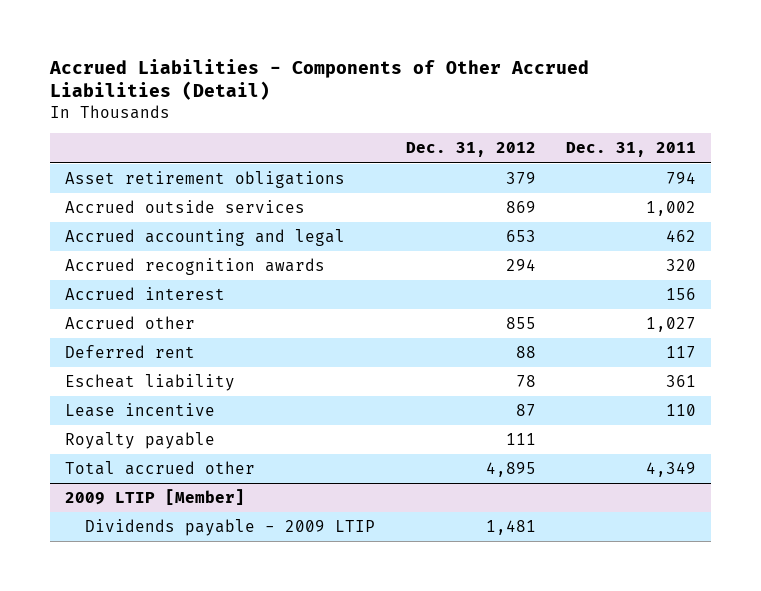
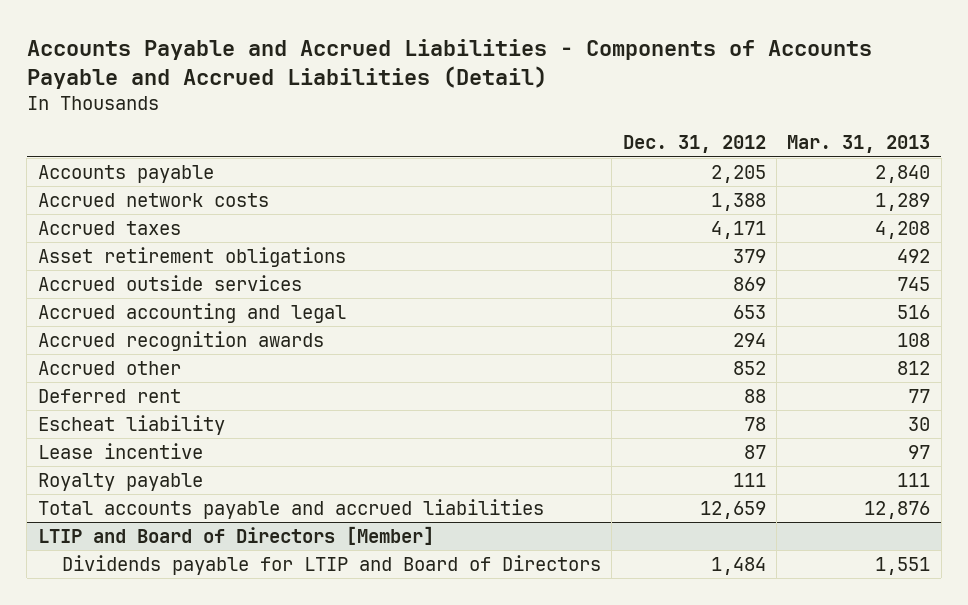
- Accrued Liabilities - Components of Other Accrued Liabilities (Detail)
+ Accounts Payable and Accrued Liabilities - Components of Accounts Payable and Accrued Liabilities (Detail)
- | Dec. 31, 2012 | Dec. 31, 2011
+ | Dec. 31, 2012 | Mar. 31, 2013
+ Accounts payable | 2,205 | 2,840
+ Accrued network costs | 1,388 | 1,289
+ Accrued taxes | 4,171 | 4,208
- Accrued interest | | 156
- Accrued other | 855 | 1,027
+ Accrued other | 852 | 812
- Total accrued other | 4,895 | 4,349
- 2009 LTIP [Member]
- Dividends payable - 2009 LTIP | 1,481 |
+ Total accounts payable and accrued liabilities | 12,659 | 12,876
+ LTIP and Board of Directors [Member]
+ Dividends payable for LTIP and Board of Directors | 1,484 | 1,551

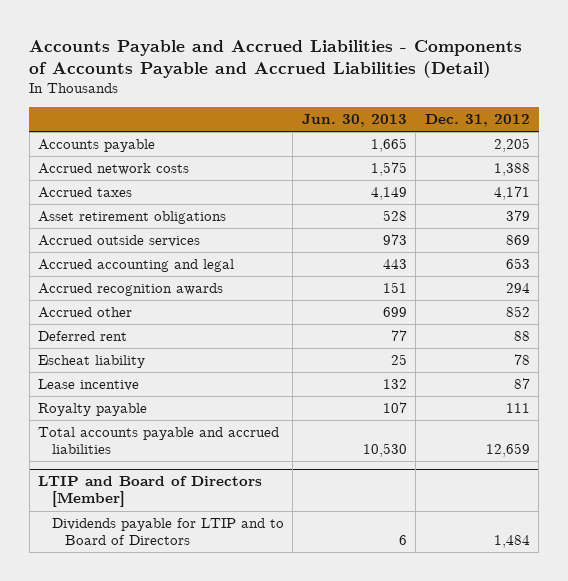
- | Dec. 31, 2012 | Mar. 31, 2013
+ | Jun. 30, 2013 | Dec. 31, 2012
@ LTIP and Board of Directors [Member]
- Dividends payable for LTIP and Board of Directors | 1,484 | 1,551
+ Dividends payable for LTIP and to Board of Directors | 6 | 1,484

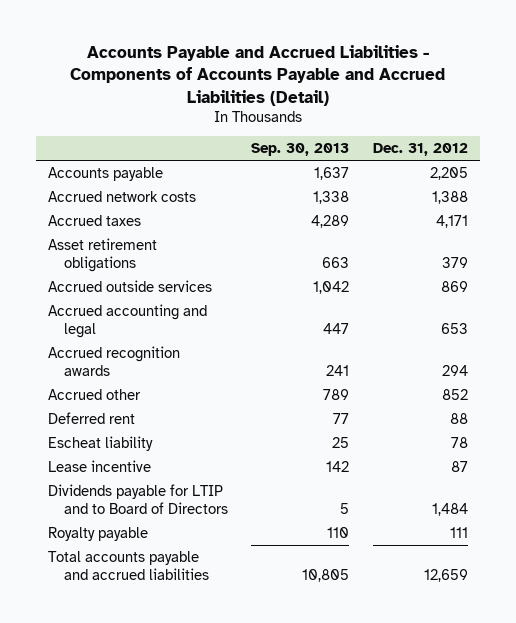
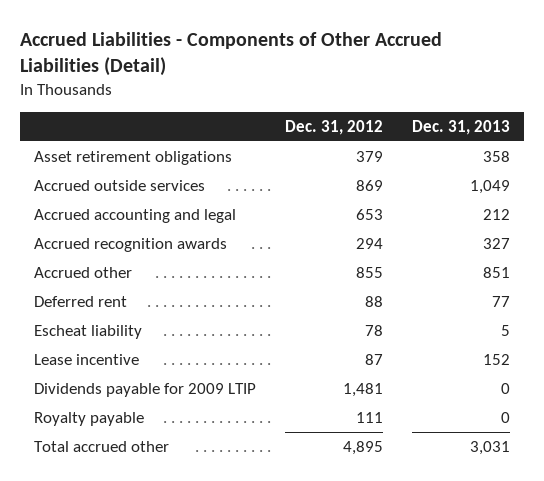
- Accounts Payable and Accrued Liabilities - Components of Accounts Payable and Accrued Liabilities (Detail)
+ Accrued Liabilities - Components of Other Accrued Liabilities (Detail)
- | Sep. 30, 2013 | Dec. 31, 2012
+ | Dec. 31, 2012 | Dec. 31, 2013
- Accounts payable | 1,637 | 2,205
- Accrued network costs | 1,338 | 1,388
- Accrued taxes | 4,289 | 4,171
- Accrued other | 789 | 852
+ Accrued other | 855 | 851
- Dividends payable for LTIP and to Board of Directors | 5 | 1,484
+ Dividends payable for 2009 LTIP | 1,481 | 0
- Total accounts payable and accrued liabilities | 10,805 | 12,659
+ Total accrued other | 4,895 | 3,031

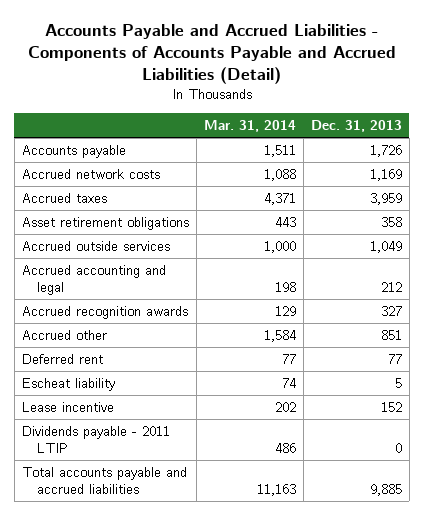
- Accrued Liabilities - Components of Other Accrued Liabilities (Detail)
+ Accounts Payable and Accrued Liabilities - Components of Accounts Payable and Accrued Liabilities (Detail)
- | Dec. 31, 2012 | Dec. 31, 2013
+ | Mar. 31, 2014 | Dec. 31, 2013
+ Accounts payable | 1,511 | 1,726
+ Accrued network costs | 1,088 | 1,169
+ Accrued taxes | 4,371 | 3,959
- Dividends payable for 2009 LTIP | 1,481 | 0
- Royalty payable | 111 | 0
- Total accrued other | 4,895 | 3,031
+ Dividends payable - 2011 LTIP | 486 | 0
+ Total accounts payable and accrued liabilities | 11,163 | 9,885

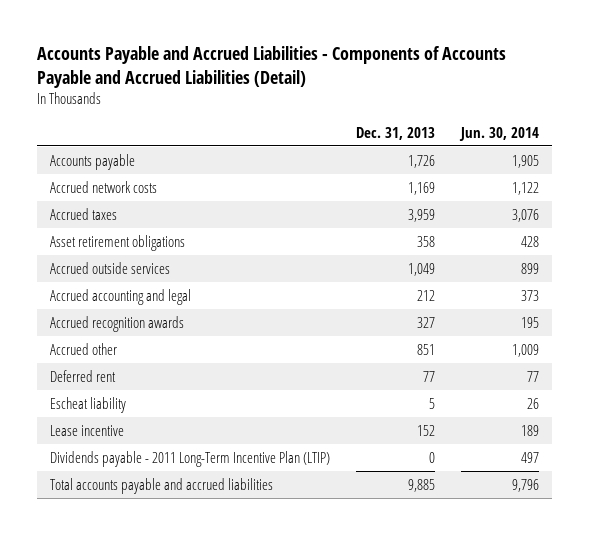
- | Mar. 31, 2014 | Dec. 31, 2013
+ | Dec. 31, 2013 | Jun. 30, 2014
- Dividends payable - 2011 LTIP | 486 | 0
+ Dividends payable - 2011 Long-Term Incentive Plan (LTIP) | 0 | 497

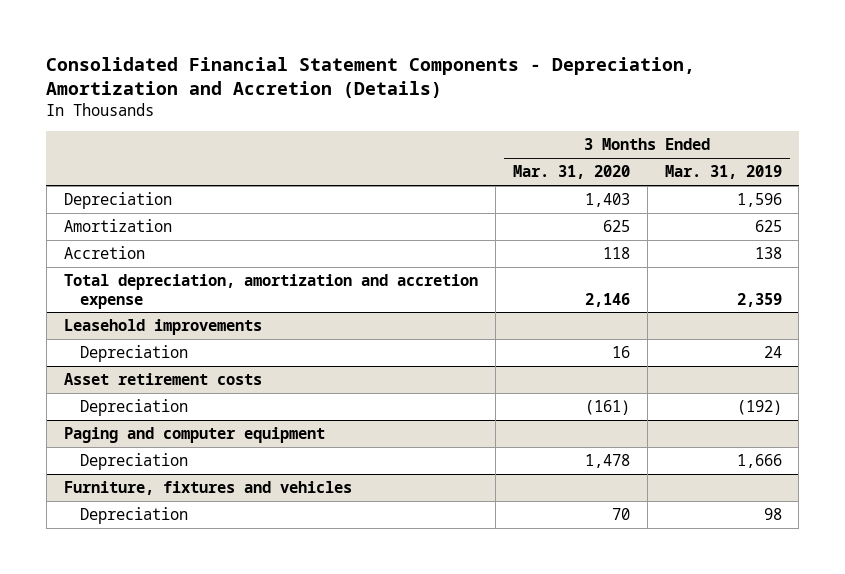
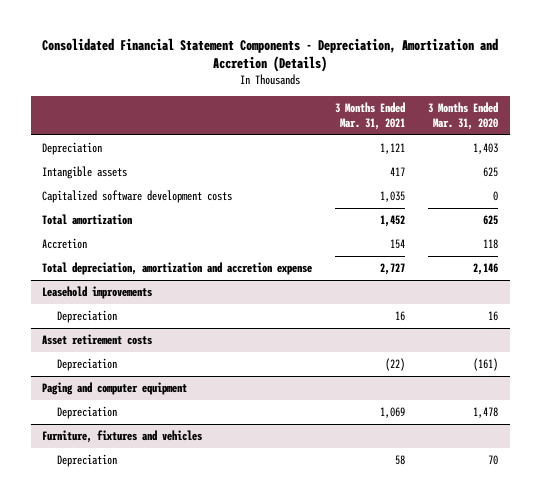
- | 3 Months Ended Mar. 31, 2020 | 3 Months Ended Mar. 31, 2019
+ | 3 Months Ended Mar. 31, 2021 | 3 Months Ended Mar. 31, 2020
- Amortization | 625 | 625
+ Intangible assets | 417 | 625
+ Capitalized software development costs | 1,035 | 0
+ Total amortization | 1,452 | 625

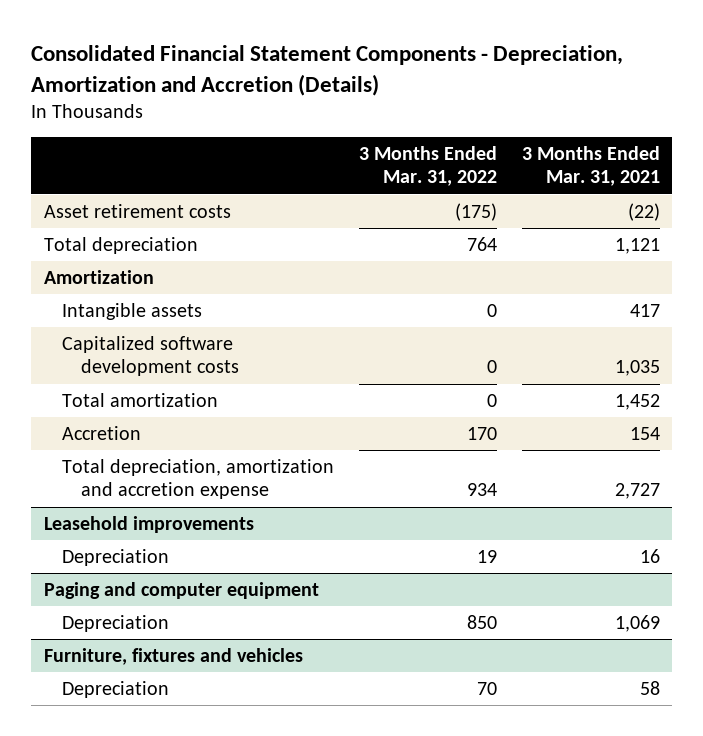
- | 3 Months Ended Mar. 31, 2021 | 3 Months Ended Mar. 31, 2020
+ | 3 Months Ended Mar. 31, 2022 | 3 Months Ended Mar. 31, 2021
- Depreciation | 1,121 | 1,403
+ Asset retirement costs | (175) | (22)
+ Total depreciation | 764 | 1,121
+ Amortization
- Asset retirement costs
- Depreciation | (22) | (161)

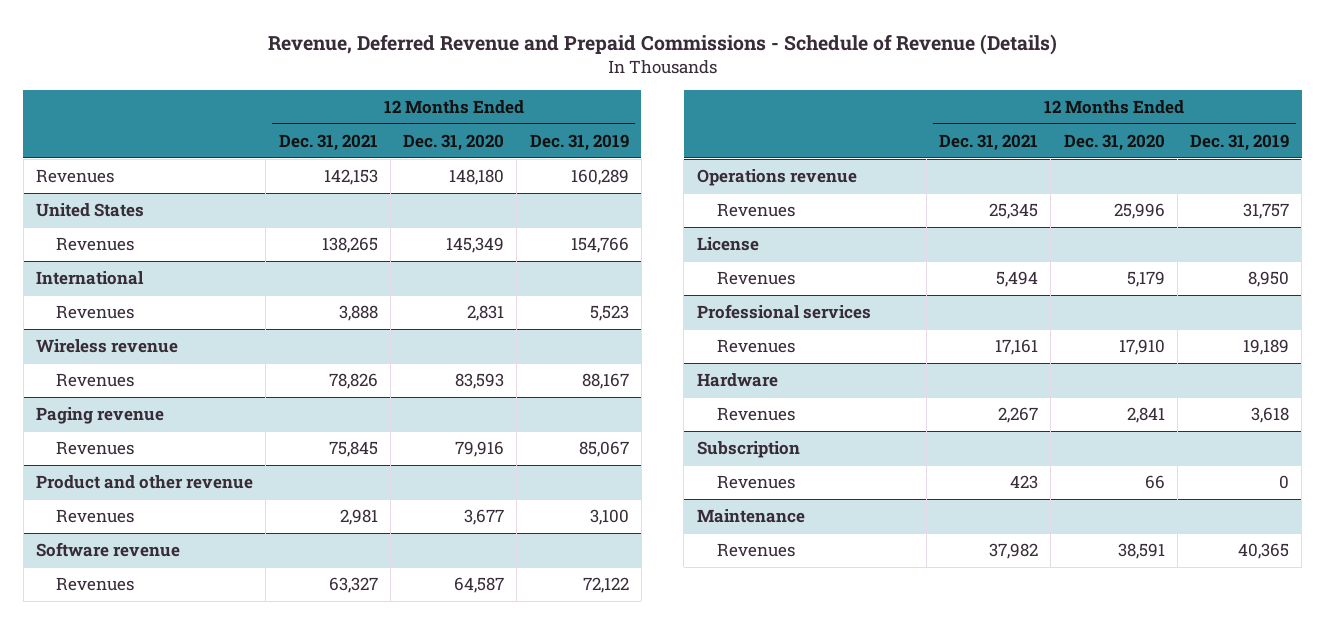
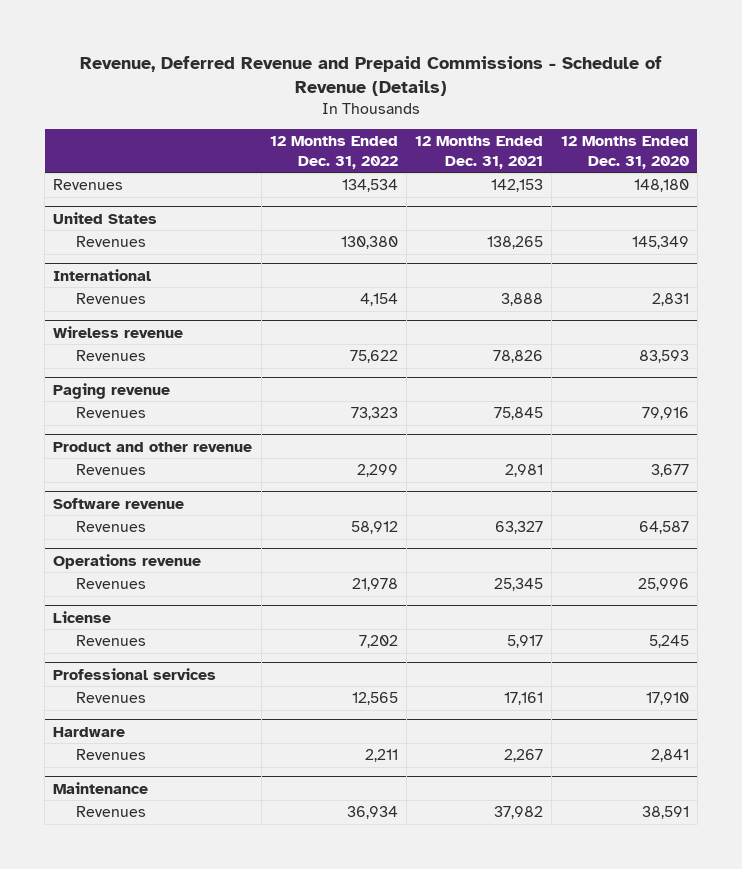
- | 12 Months Ended Dec. 31, 2021 | 12 Months Ended Dec. 31, 2020 | 12 Months Ended Dec. 31, 2019
+ | 12 Months Ended Dec. 31, 2022 | 12 Months Ended Dec. 31, 2021 | 12 Months Ended Dec. 31, 2020
@ License
- Revenues | 5,494 | 5,179 | 8,950
+ Revenues | 7,202 | 5,917 | 5,245
- Subscription
- Revenues | 423 | 66 | 0

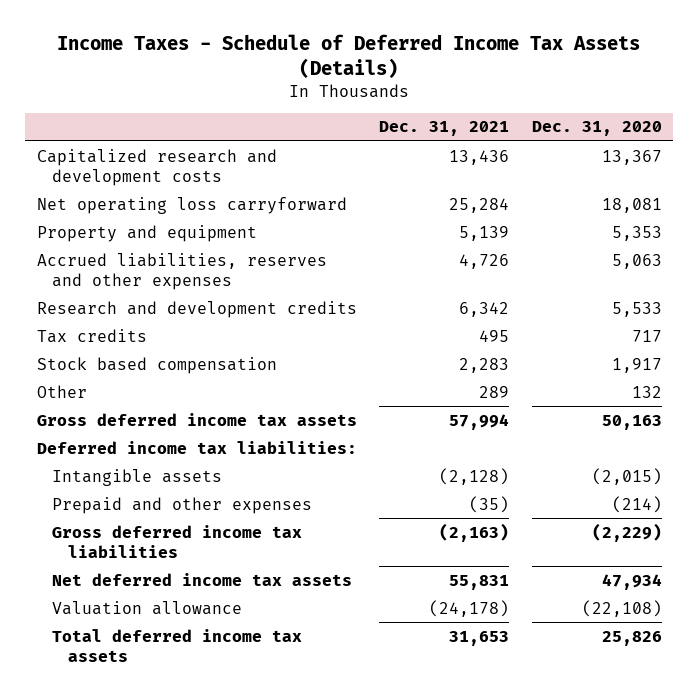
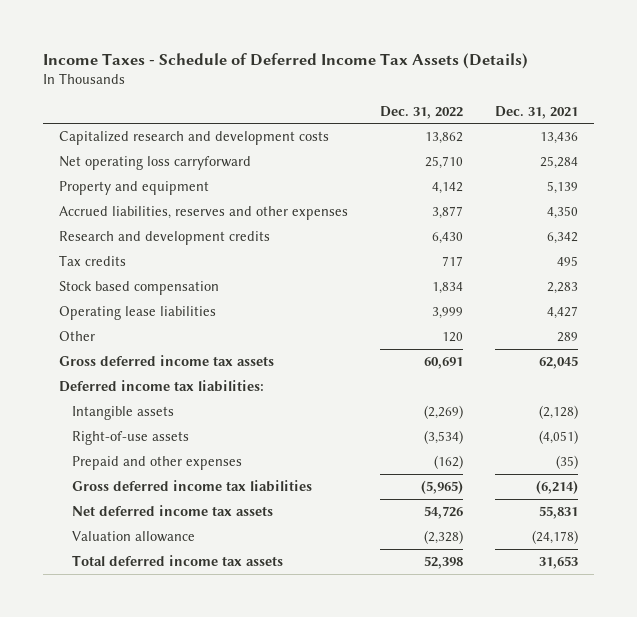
- | Dec. 31, 2021 | Dec. 31, 2020
+ | Dec. 31, 2022 | Dec. 31, 2021
- Accrued liabilities, reserves and other expenses | 4,726 | 5,063
+ Accrued liabilities, reserves and other expenses | 3,877 | 4,350
+ Operating lease liabilities | 3,999 | 4,427
- Gross deferred income tax assets | 57,994 | 50,163
+ Gross deferred income tax assets | 60,691 | 62,045
+ Right-of-use assets | (3,534) | (4,051)
- Gross deferred income tax liabilities | (2,163) | (2,229)
+ Gross deferred income tax liabilities | (5,965) | (6,214)

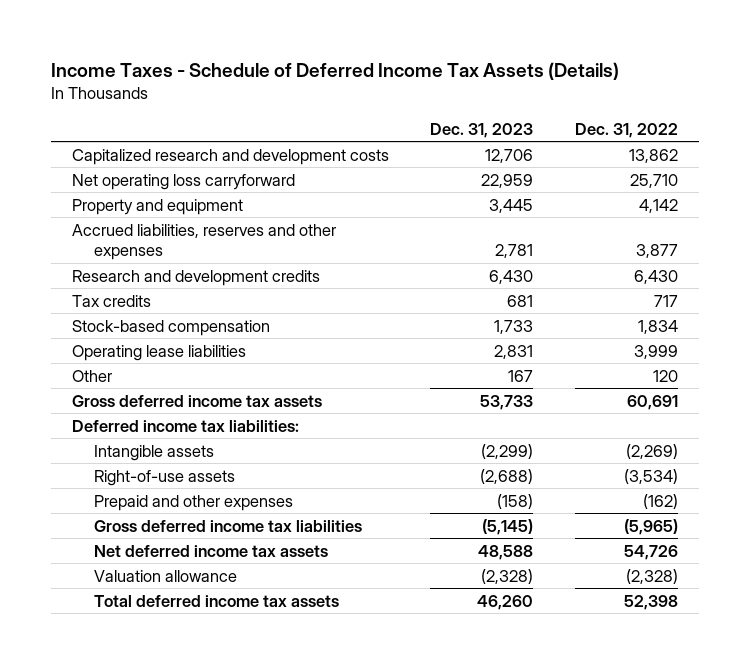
- | Dec. 31, 2022 | Dec. 31, 2021
+ | Dec. 31, 2023 | Dec. 31, 2022
- Stock based compensation | 1,834 | 2,283
+ Stock-based compensation | 1,733 | 1,834

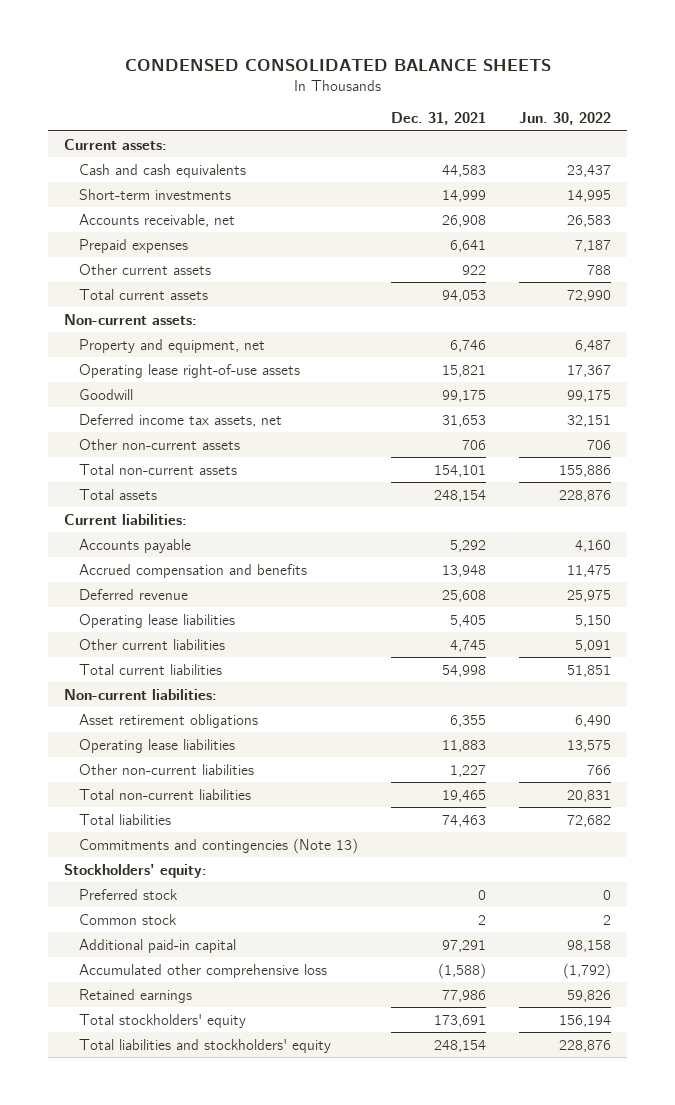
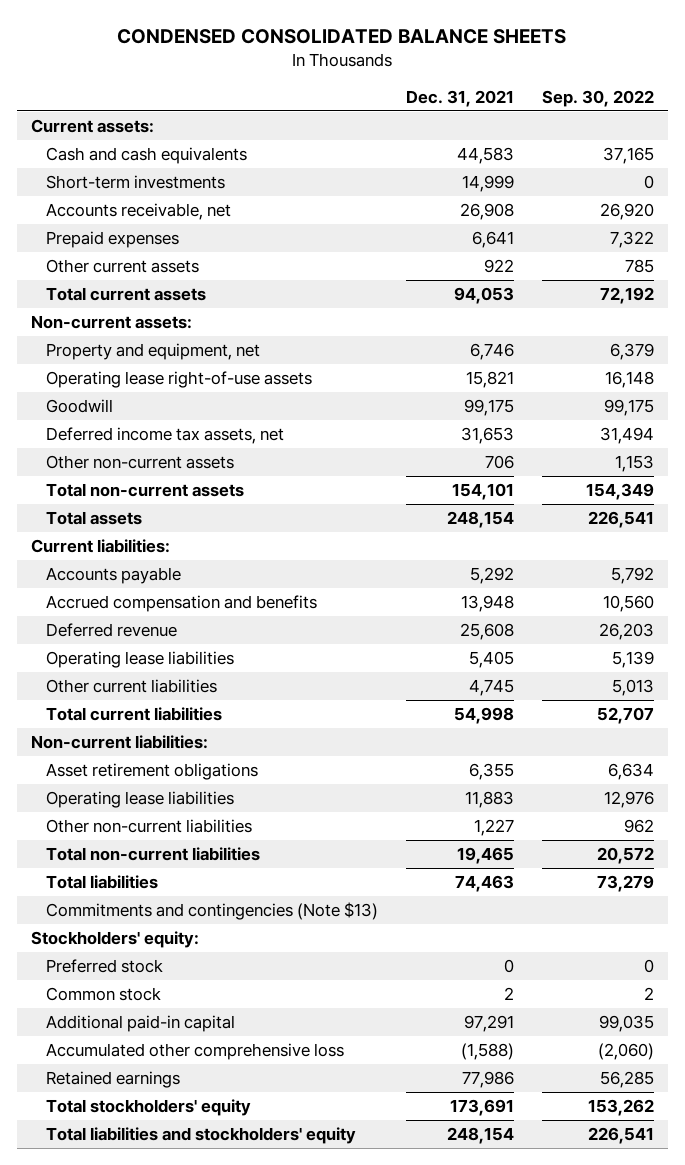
- | Dec. 31, 2021 | Jun. 30, 2022
+ | Dec. 31, 2021 | Sep. 30, 2022
- Commitments and contingencies (Note 13)
+ Commitments and contingencies (Note $13)

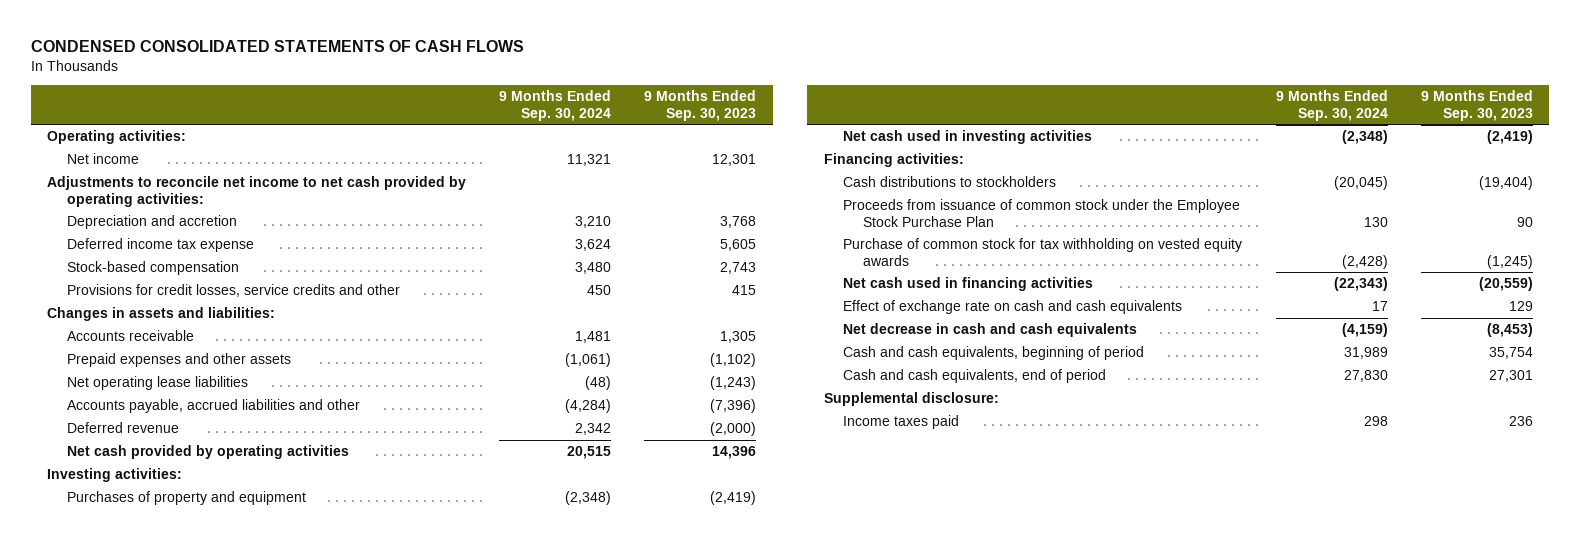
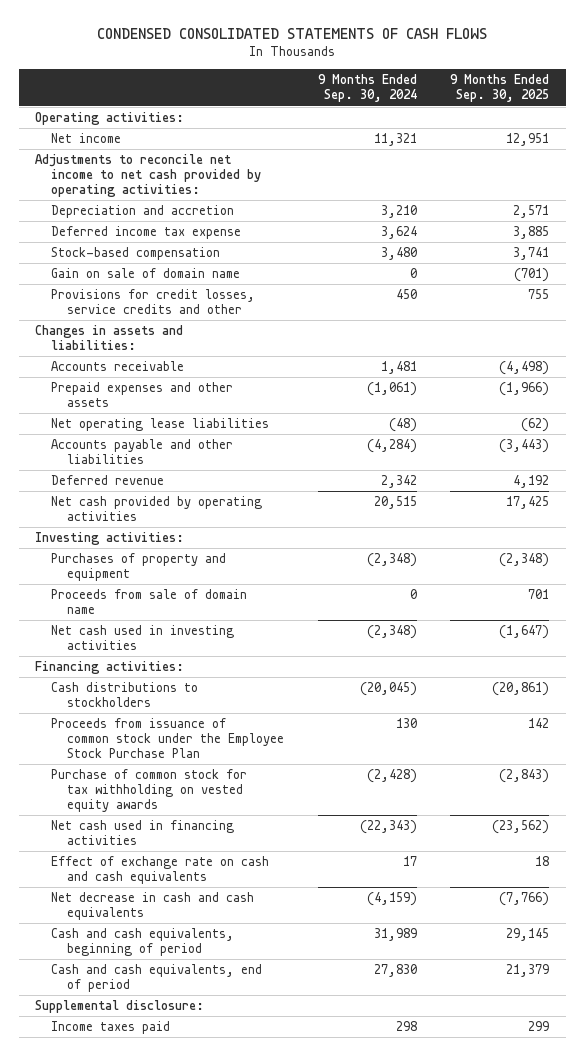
- | 9 Months Ended Sep. 30, 2024 | 9 Months Ended Sep. 30, 2023
+ | 9 Months Ended Sep. 30, 2024 | 9 Months Ended Sep. 30, 2025
+ Gain on sale of domain name | 0 | (701)
- Accounts payable, accrued liabilities and other | (4,284) | (7,396)
+ Accounts payable and other liabilities | (4,284) | (3,443)
+ Proceeds from sale of domain name | 0 | 701

